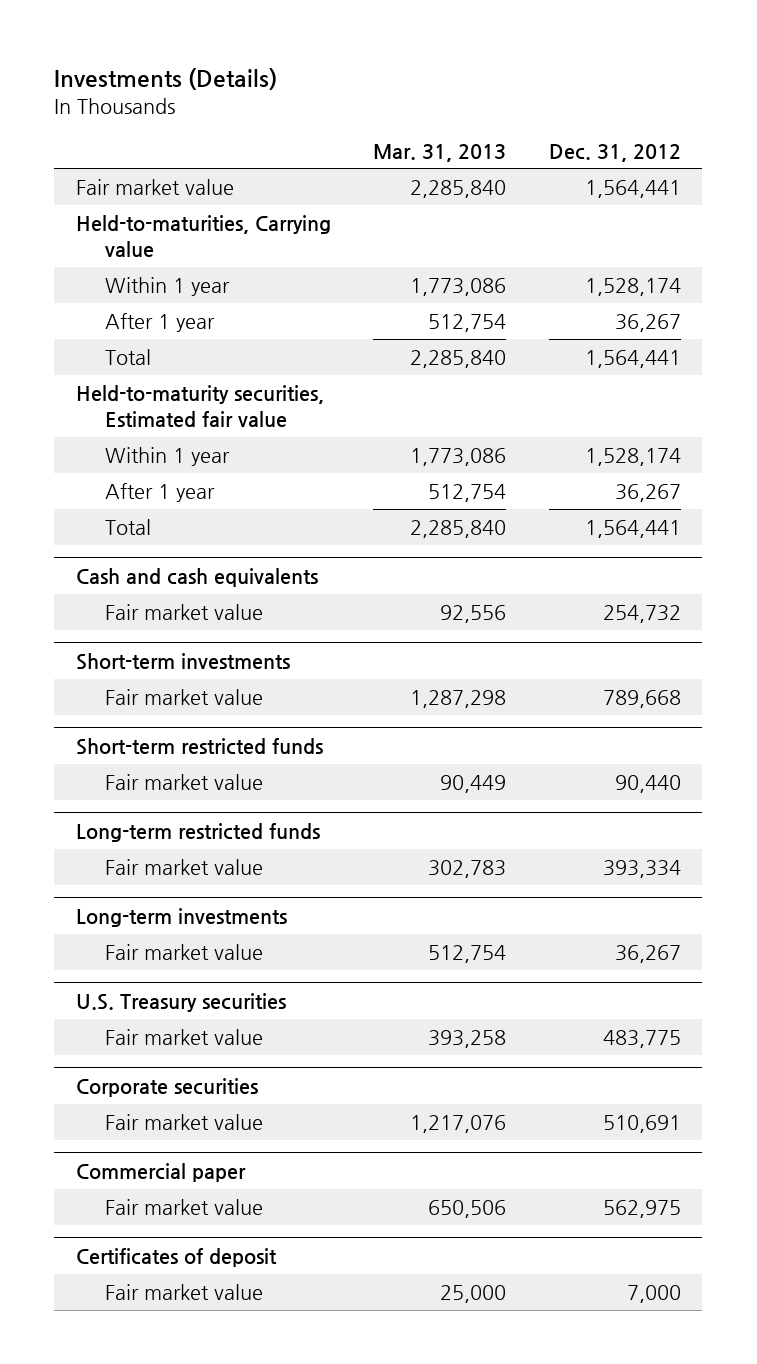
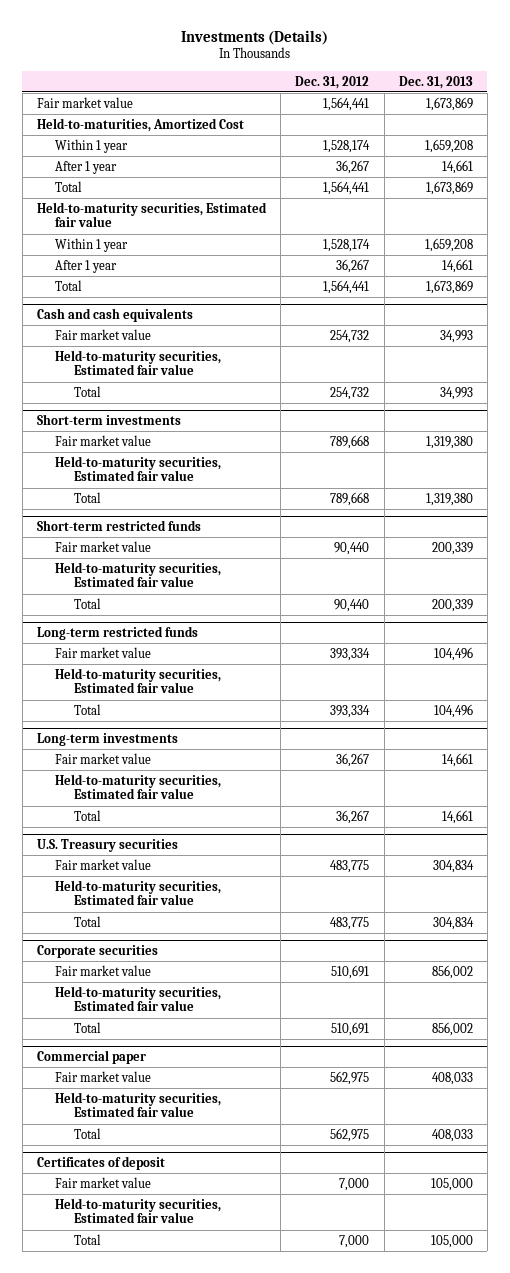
- | Mar. 31, 2013 | Dec. 31, 2012
+ | Dec. 31, 2012 | Dec. 31, 2013
- Held-to-maturities, Carrying value
+ Held-to-maturities, Amortized Cost
@ Cash and cash equivalents
+ Held-to-maturity securities, Estimated fair value
+ Total | 254,732 | 34,993
@ Short-term investments
+ Held-to-maturity securities, Estimated fair value
+ Total | 789,668 | 1,319,380
@ Short-term restricted funds
+ Held-to-maturity securities, Estimated fair value
+ Total | 90,440 | 200,339
@ Long-term restricted funds
+ Held-to-maturity securities, Estimated fair value
+ Total | 393,334 | 104,496
@ Long-term investments
+ Held-to-maturity securities, Estimated fair value
+ Total | 36,267 | 14,661
@ U.S. Treasury securities
+ Held-to-maturity securities, Estimated fair value
+ Total | 483,775 | 304,834
@ Corporate securities
+ Held-to-maturity securities, Estimated fair value
+ Total | 510,691 | 856,002
@ Commercial paper
+ Held-to-maturity securities, Estimated fair value
+ Total | 562,975 | 408,033
@ Certificates of deposit
+ Held-to-maturity securities, Estimated fair value
+ Total | 7,000 | 105,000

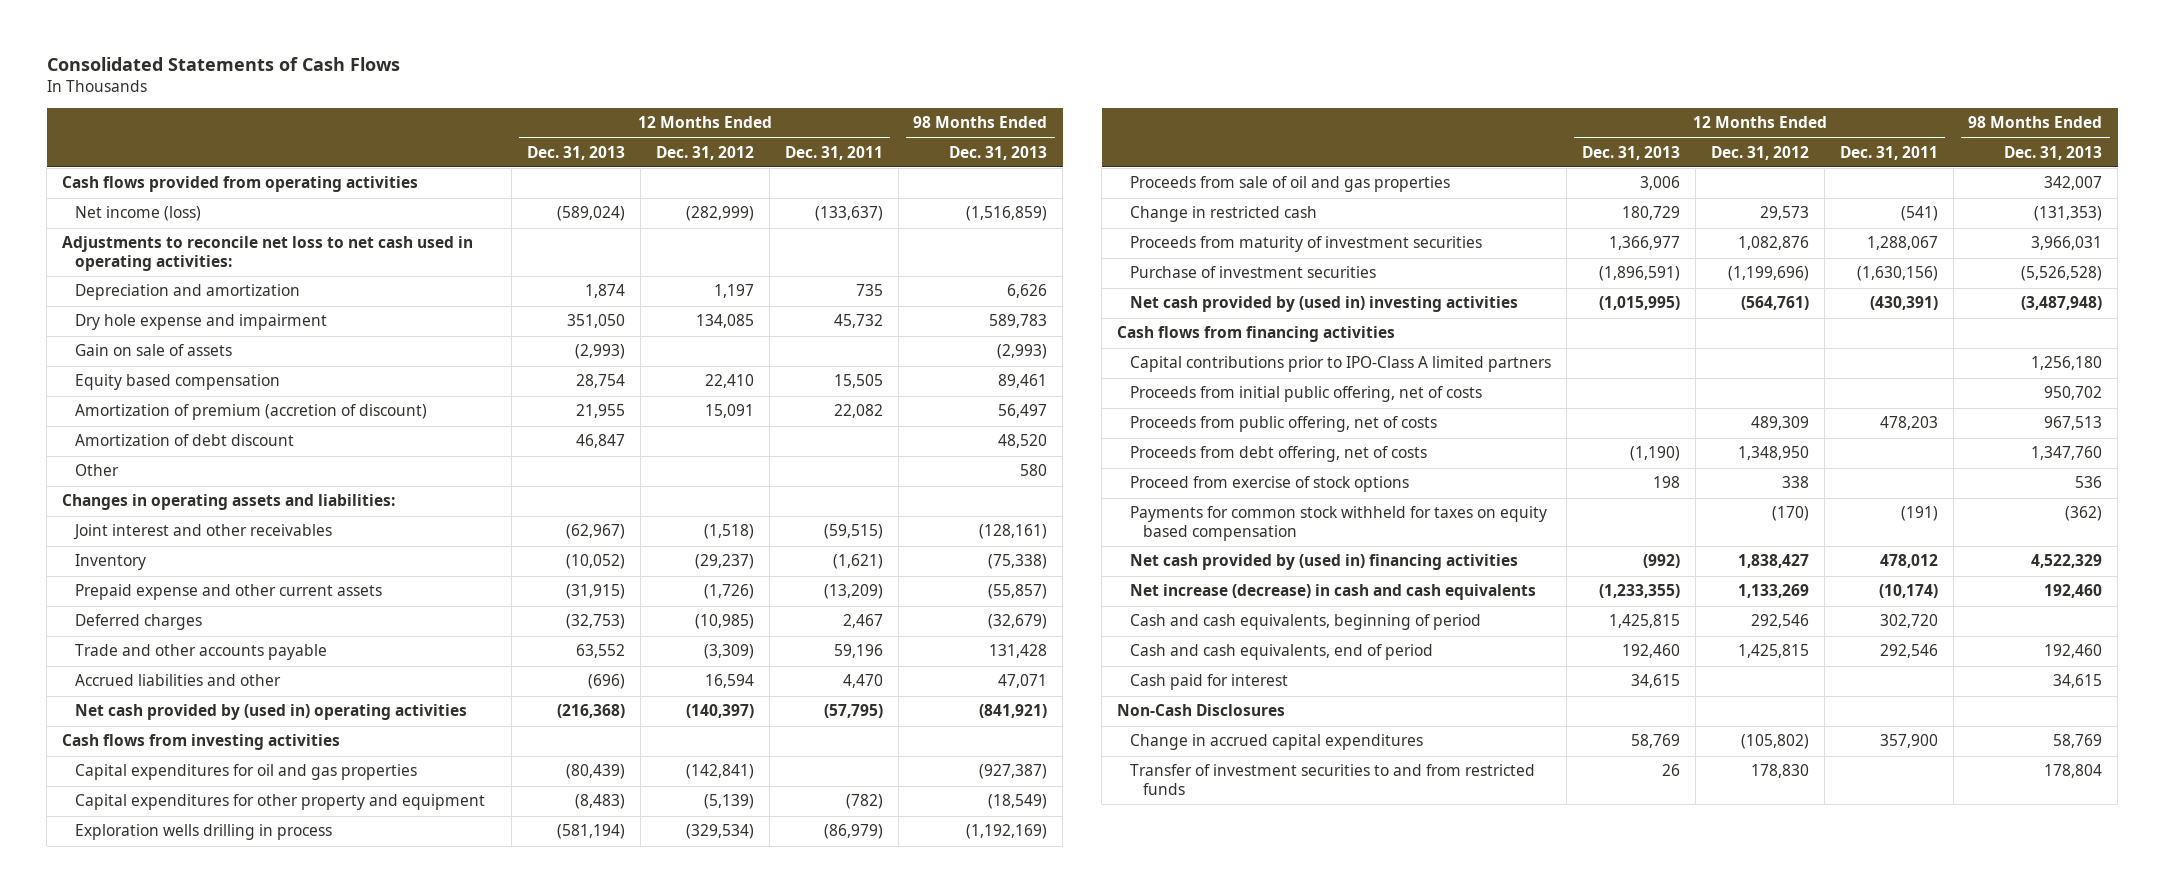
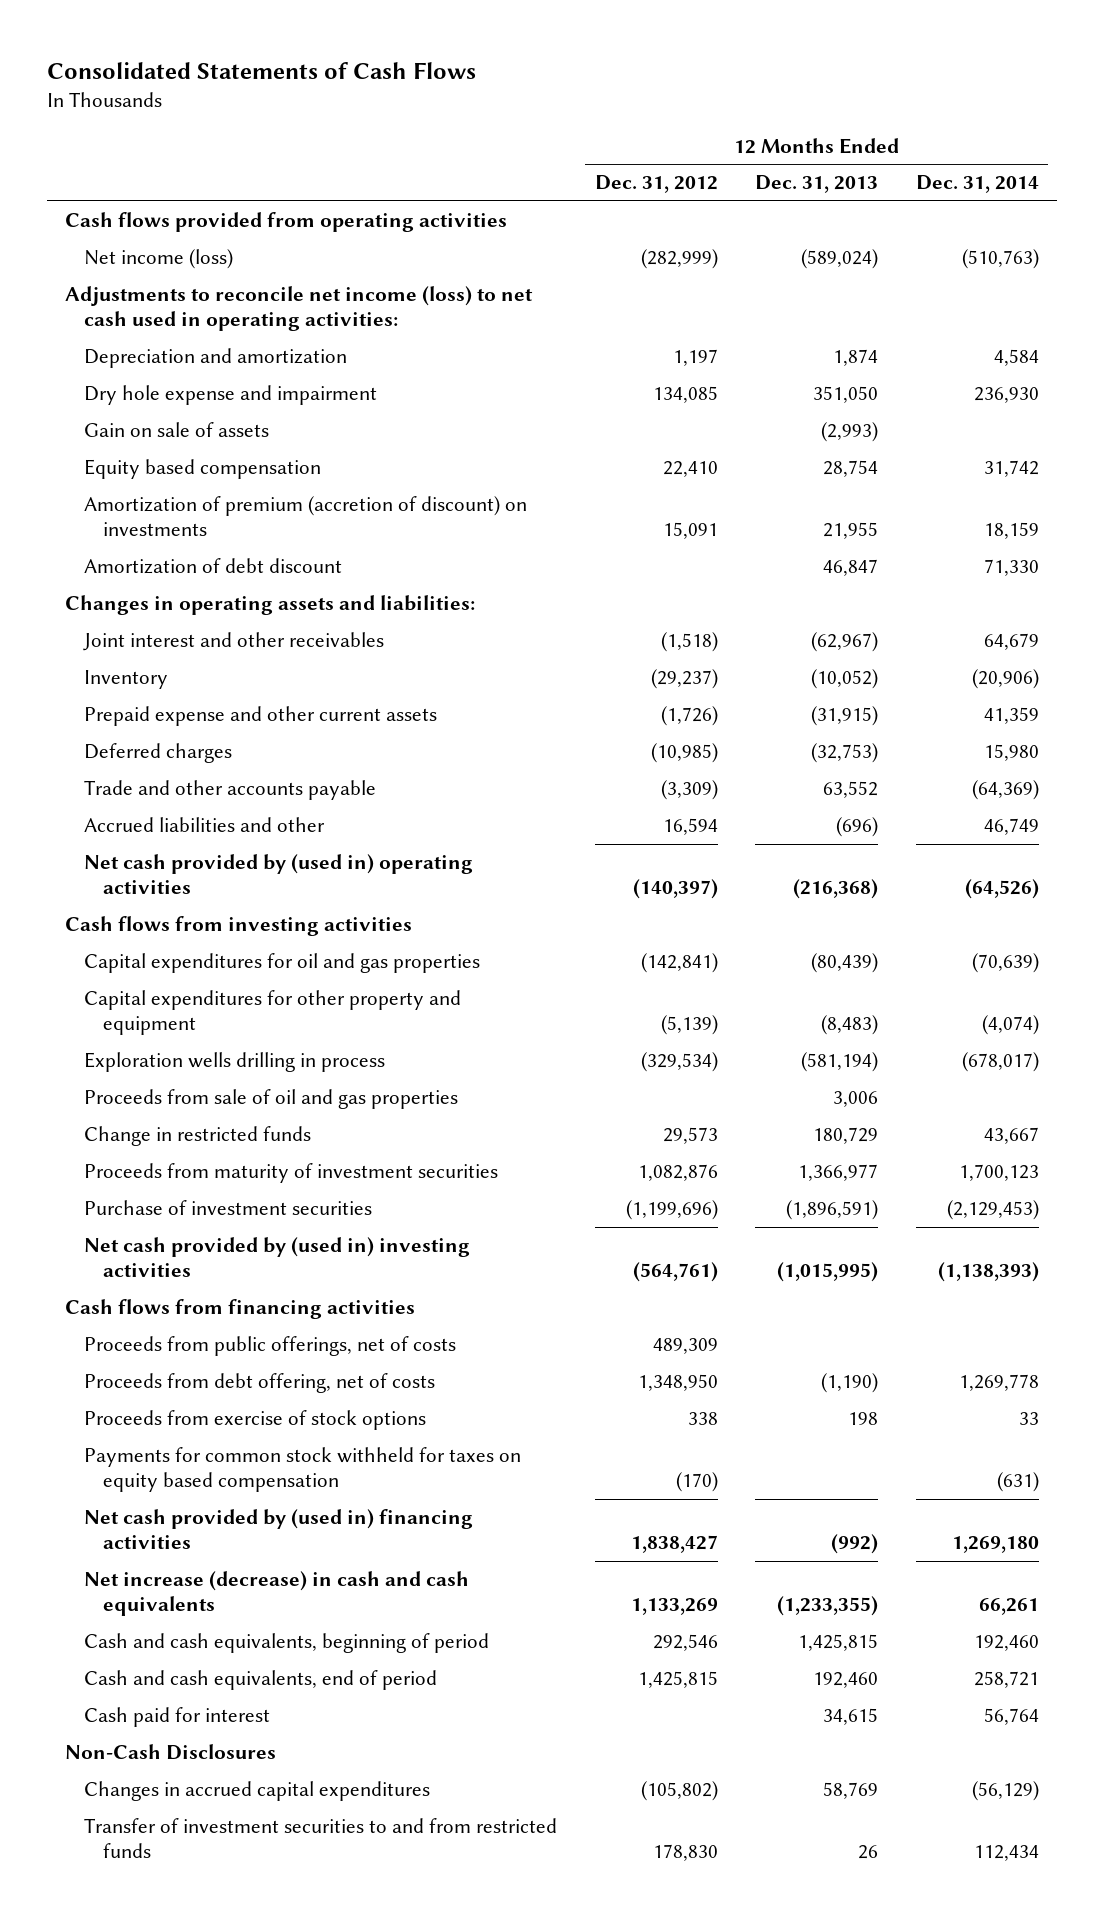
- | 12 Months Ended Dec. 31, 2013 | 12 Months Ended Dec. 31, 2012 | 12 Months Ended Dec. 31, 2011 | 98 Months Ended Dec. 31, 2013
+ | 12 Months Ended Dec. 31, 2012 | 12 Months Ended Dec. 31, 2013 | 12 Months Ended Dec. 31, 2014
- Adjustments to reconcile net loss to net cash used in operating activities:
+ Adjustments to reconcile net income (loss) to net cash used in operating activities:
- Amortization of premium (accretion of discount) | 21,955 | 15,091 | 22,082 | 56,497
+ Amortization of premium (accretion of discount) on investments | 15,091 | 21,955 | 18,159
- Other | | | | 580
- Change in restricted cash | 180,729 | 29,573 | (541) | (131,353)
+ Change in restricted funds | 29,573 | 180,729 | 43,667
- Capital contributions prior to IPO-Class A limited partners | | | | 1,256,180
- Proceeds from initial public offering, net of costs | | | | 950,702
- Proceeds from public offering, net of costs | | 489,309 | 478,203 | 967,513
+ Proceeds from public offerings, net of costs | 489,309 | |
- Proceed from exercise of stock options | 198 | 338 | | 536
+ Proceeds from exercise of stock options | 338 | 198 | 33
- Change in accrued capital expenditures | 58,769 | (105,802) | 357,900 | 58,769
+ Changes in accrued capital expenditures | (105,802) | 58,769 | (56,129)

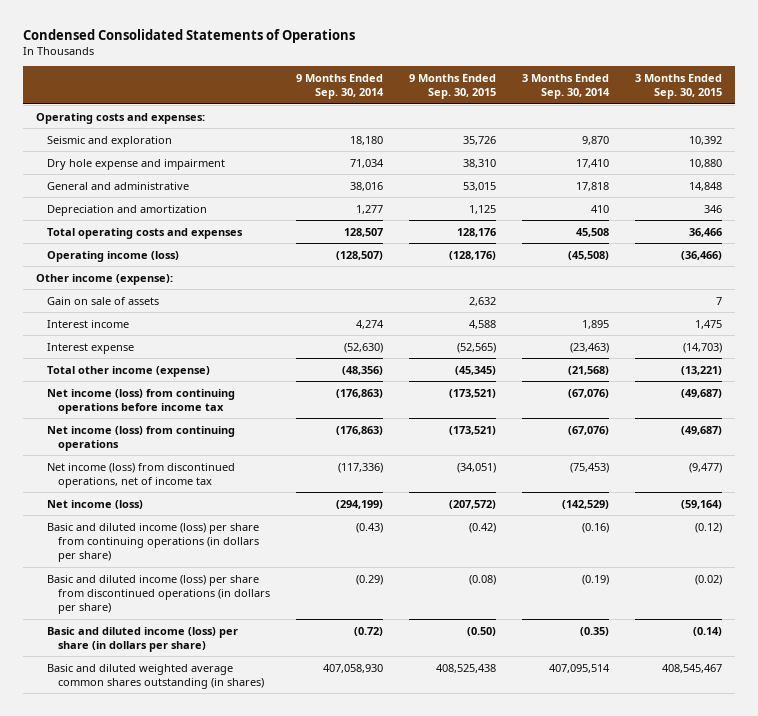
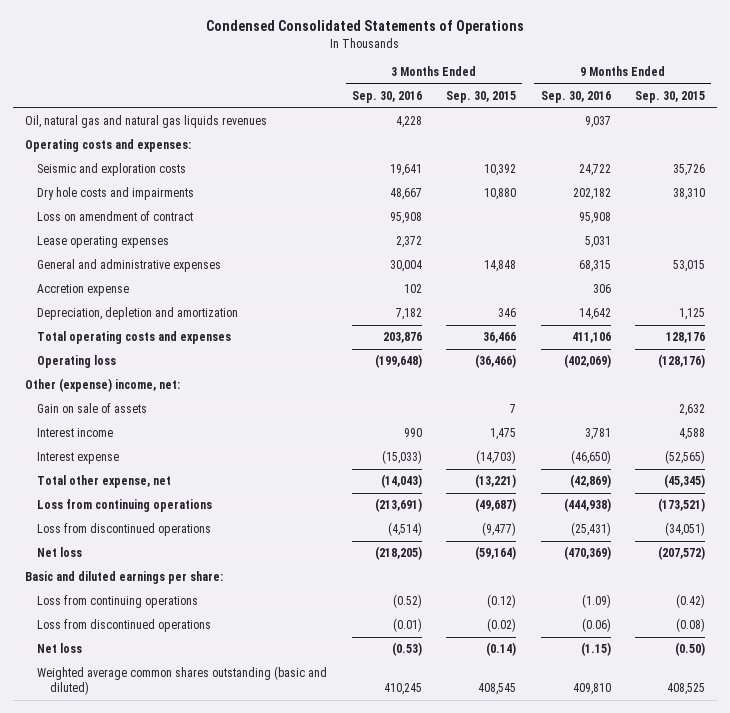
- | 9 Months Ended Sep. 30, 2014 | 9 Months Ended Sep. 30, 2015 | 3 Months Ended Sep. 30, 2014 | 3 Months Ended Sep. 30, 2015
+ | 3 Months Ended Sep. 30, 2016 | 3 Months Ended Sep. 30, 2015 | 9 Months Ended Sep. 30, 2016 | 9 Months Ended Sep. 30, 2015
+ Oil, natural gas and natural gas liquids revenues | 4,228 | | 9,037 |
- Seismic and exploration | 18,180 | 35,726 | 9,870 | 10,392
- Dry hole expense and impairment | 71,034 | 38,310 | 17,410 | 10,880
- General and administrative | 38,016 | 53,015 | 17,818 | 14,848
- Depreciation and amortization | 1,277 | 1,125 | 410 | 346
+ Seismic and exploration costs | 19,641 | 10,392 | 24,722 | 35,726
+ Dry hole costs and impairments | 48,667 | 10,880 | 202,182 | 38,310
+ Loss on amendment of contract | 95,908 | | 95,908 |
+ Lease operating expenses | 2,372 | | 5,031 |
+ General and administrative expenses | 30,004 | 14,848 | 68,315 | 53,015
+ Accretion expense | 102 | | 306 |
+ Depreciation, depletion and amortization | 7,182 | 346 | 14,642 | 1,125
- Operating income (loss) | (128,507) | (128,176) | (45,508) | (36,466)
- Other income (expense):
+ Operating loss | (199,648) | (36,466) | (402,069) | (128,176)
+ Other (expense) income, net:
- Total other income (expense) | (48,356) | (45,345) | (21,568) | (13,221)
- Net income (loss) from continuing operations before income tax | (176,863) | (173,521) | (67,076) | (49,687)
- Net income (loss) from continuing operations | (176,863) | (173,521) | (67,076) | (49,687)
- Net income (loss) from discontinued operations, net of income tax | (117,336) | (34,051) | (75,453) | (9,477)
- Net income (loss) | (294,199) | (207,572) | (142,529) | (59,164)
- Basic and diluted income (loss) per share from continuing operations (in dollars per share) | (0.43) | (0.42) | (0.16) | (0.12)
- Basic and diluted income (loss) per share from discontinued operations (in dollars per share) | (0.29) | (0.08) | (0.19) | (0.02)
- Basic and diluted income (loss) per share (in dollars per share) | (0.72) | (0.50) | (0.35) | (0.14)
- Basic and diluted weighted average common shares outstanding (in shares) | 407,058,930 | 408,525,438 | 407,095,514 | 408,545,467
+ Total other expense, net | (14,043) | (13,221) | (42,869) | (45,345)
+ Loss from continuing operations | (213,691) | (49,687) | (444,938) | (173,521)
+ Loss from discontinued operations | (4,514) | (9,477) | (25,431) | (34,051)
+ Net loss | (218,205) | (59,164) | (470,369) | (207,572)
+ Basic and diluted earnings per share:
+ Loss from continuing operations | (0.52) | (0.12) | (1.09) | (0.42)
+ Loss from discontinued operations | (0.01) | (0.02) | (0.06) | (0.08)
+ Net loss | (0.53) | (0.14) | (1.15) | (0.50)
+ Weighted average common shares outstanding (basic and diluted) | 410,245 | 408,545 | 409,810 | 408,525

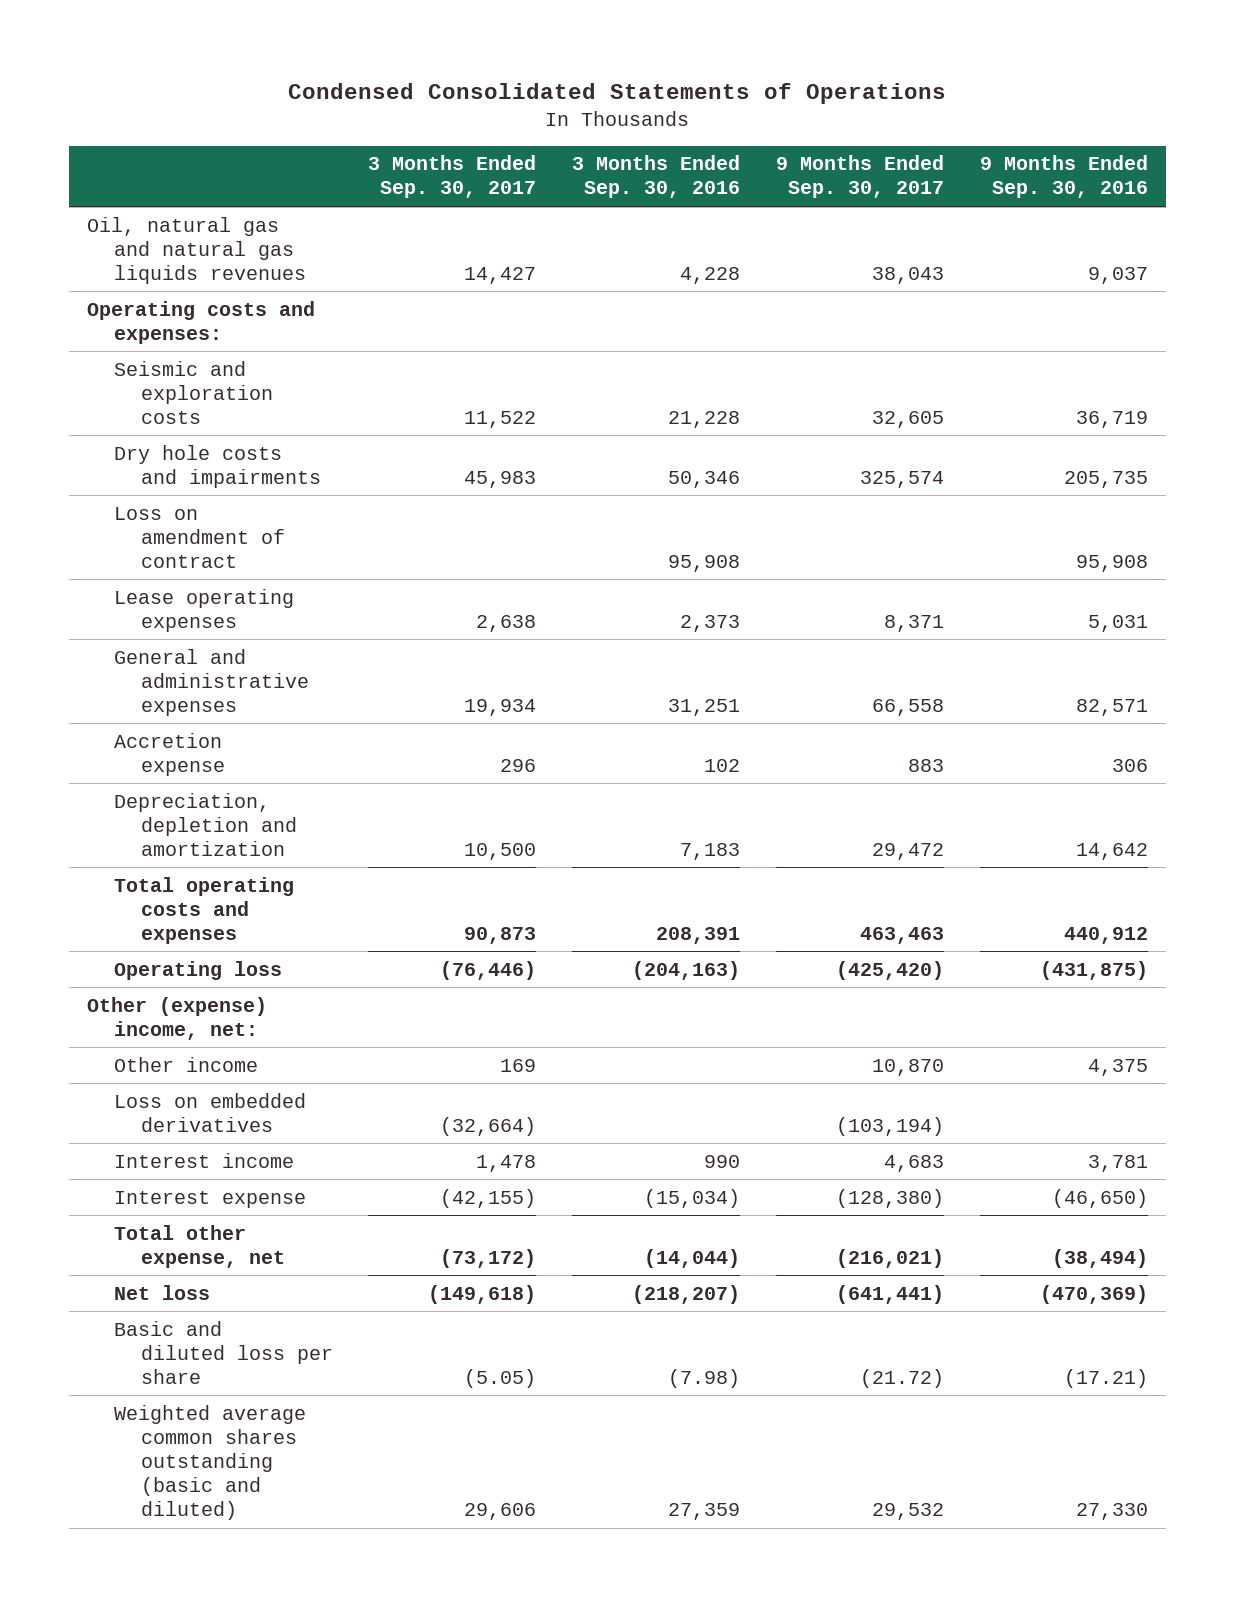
- | 3 Months Ended Sep. 30, 2016 | 3 Months Ended Sep. 30, 2015 | 9 Months Ended Sep. 30, 2016 | 9 Months Ended Sep. 30, 2015
+ | 3 Months Ended Sep. 30, 2017 | 3 Months Ended Sep. 30, 2016 | 9 Months Ended Sep. 30, 2017 | 9 Months Ended Sep. 30, 2016
- Seismic and exploration costs | 19,641 | 10,392 | 24,722 | 35,726
- Dry hole costs and impairments | 48,667 | 10,880 | 202,182 | 38,310
+ Seismic and exploration costs | 11,522 | 21,228 | 32,605 | 36,719
+ Dry hole costs and impairments | 45,983 | 50,346 | 325,574 | 205,735
- Lease operating expenses | 2,372 | | 5,031 |
- General and administrative expenses | 30,004 | 14,848 | 68,315 | 53,015
+ Lease operating expenses | 2,638 | 2,373 | 8,371 | 5,031
+ General and administrative expenses | 19,934 | 31,251 | 66,558 | 82,571
- Depreciation, depletion and amortization | 7,182 | 346 | 14,642 | 1,125
- Total operating costs and expenses | 203,876 | 36,466 | 411,106 | 128,176
- Operating loss | (199,648) | (36,466) | (402,069) | (128,176)
+ Depreciation, depletion and amortization | 10,500 | 7,183 | 29,472 | 14,642
+ Total operating costs and expenses | 90,873 | 208,391 | 463,463 | 440,912
+ Operating loss | (76,446) | (204,163) | (425,420) | (431,875)
- Gain on sale of assets | | 7 | | 2,632
+ Other income | 169 | | 10,870 | 4,375
+ Loss on embedded derivatives | (32,664) | | (103,194) |
- Interest expense | (15,033) | (14,703) | (46,650) | (52,565)
- Total other expense, net | (14,043) | (13,221) | (42,869) | (45,345)
- Loss from continuing operations | (213,691) | (49,687) | (444,938) | (173,521)
- Loss from discontinued operations | (4,514) | (9,477) | (25,431) | (34,051)
- Net loss | (218,205) | (59,164) | (470,369) | (207,572)
- Basic and diluted earnings per share:
- Loss from continuing operations | (0.52) | (0.12) | (1.09) | (0.42)
- Loss from discontinued operations | (0.01) | (0.02) | (0.06) | (0.08)
- Net loss | (0.53) | (0.14) | (1.15) | (0.50)
- Weighted average common shares outstanding (basic and diluted) | 410,245 | 408,545 | 409,810 | 408,525
+ Interest expense | (42,155) | (15,034) | (128,380) | (46,650)
+ Total other expense, net | (73,172) | (14,044) | (216,021) | (38,494)
+ Net loss | (149,618) | (218,207) | (641,441) | (470,369)
+ Basic and diluted loss per share | (5.05) | (7.98) | (21.72) | (17.21)
+ Weighted average common shares outstanding (basic and diluted) | 29,606 | 27,359 | 29,532 | 27,330

